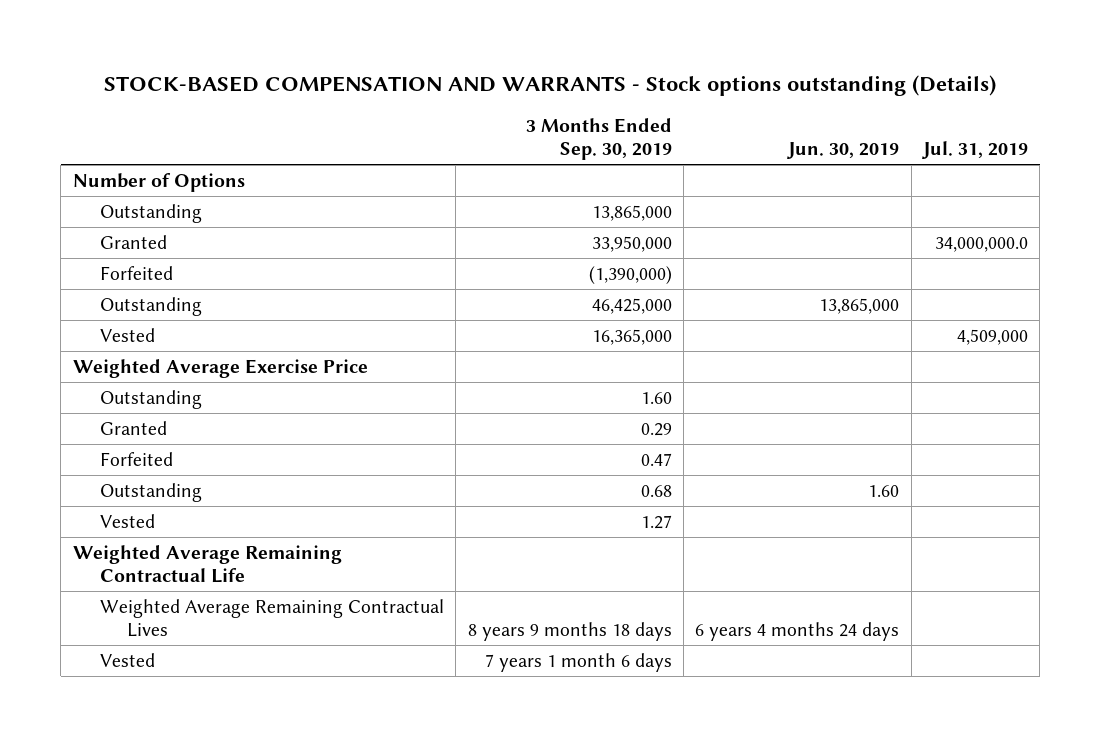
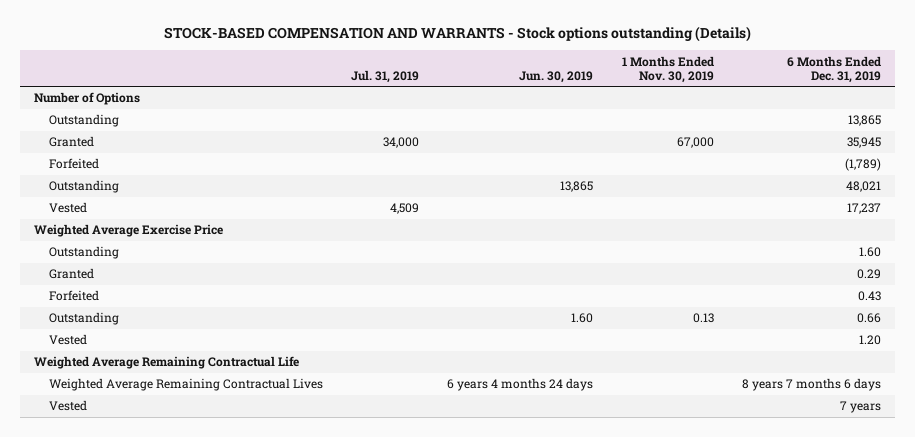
- | 3 Months Ended Sep. 30, 2019 | Jun. 30, 2019 | Jul. 31, 2019
+ | Jul. 31, 2019 | Jun. 30, 2019 | 1 Months Ended Nov. 30, 2019 | 6 Months Ended Dec. 31, 2019
- Granted | 33,950,000 | | 34,000,000.0
+ Granted | 34,000 | | 67,000 | 35,945
- Outstanding | 46,425,000 | 13,865,000 |
- Vested | 16,365,000 | | 4,509,000
+ Outstanding | | 13,865 | | 48,021
+ Vested | 4,509 | | | 17,237

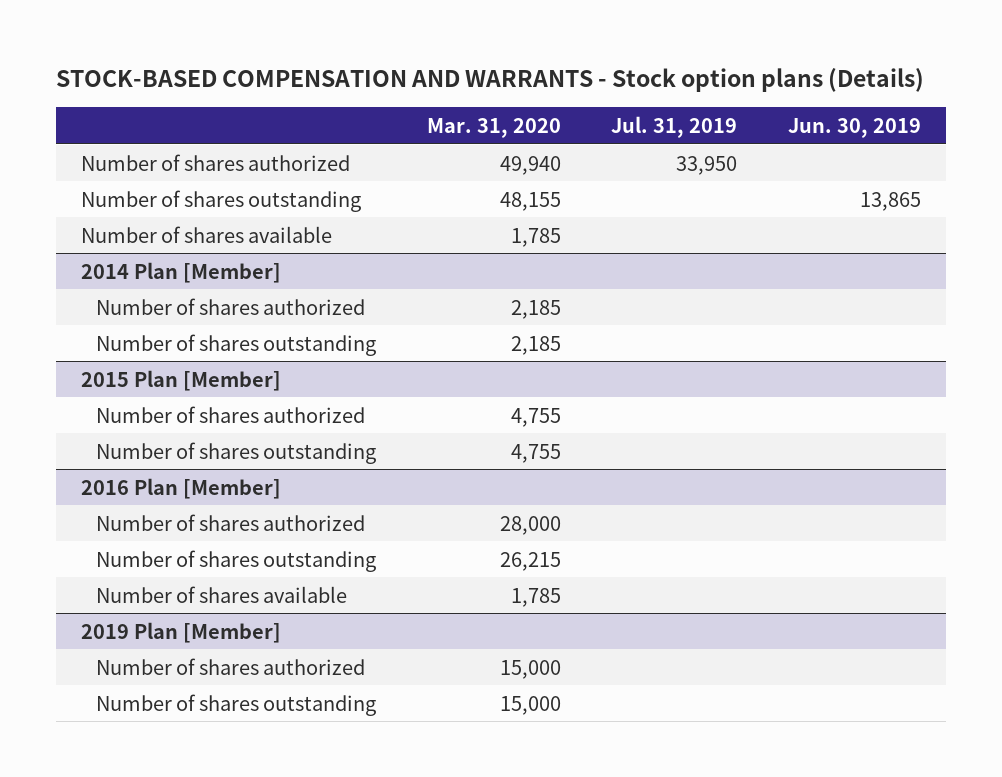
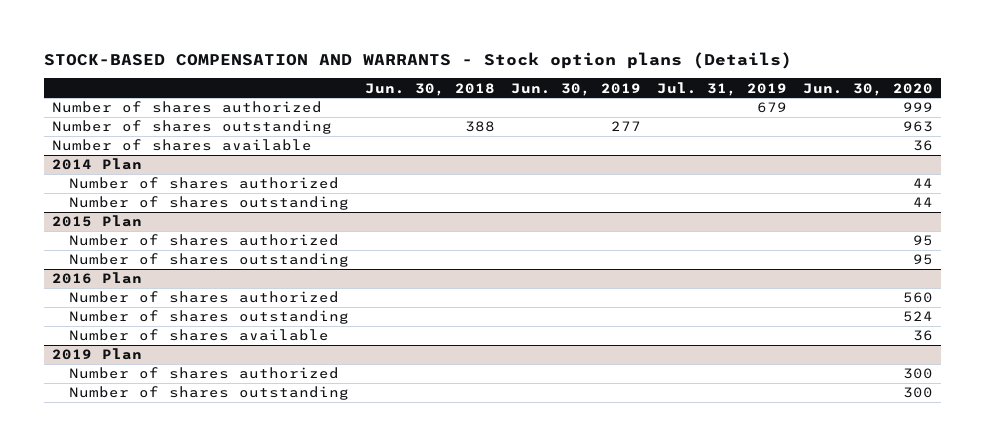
- | Mar. 31, 2020 | Jul. 31, 2019 | Jun. 30, 2019
+ | Jun. 30, 2018 | Jun. 30, 2019 | Jul. 31, 2019 | Jun. 30, 2020
- Number of shares authorized | 49,940 | 33,950 |
- Number of shares outstanding | 48,155 | | 13,865
+ Number of shares authorized | | | 679 | 999
+ Number of shares outstanding | 388 | 277 | | 963
- 2014 Plan [Member]
+ 2014 Plan
- 2015 Plan [Member]
+ 2015 Plan
- 2016 Plan [Member]
+ 2016 Plan
- 2019 Plan [Member]
+ 2019 Plan

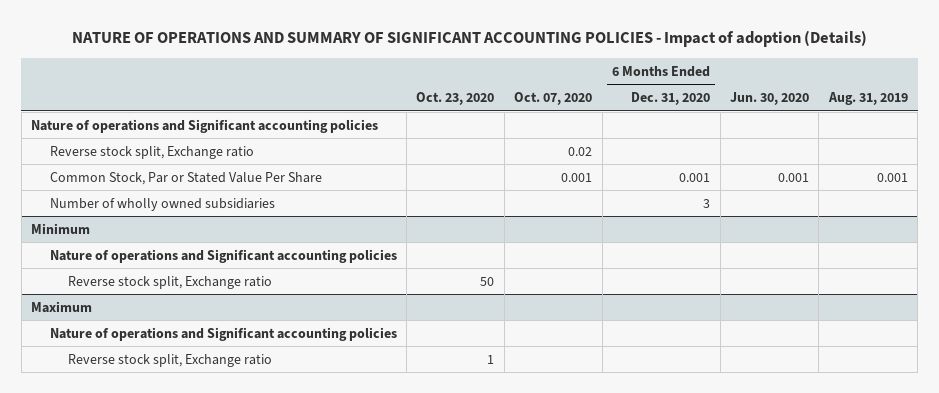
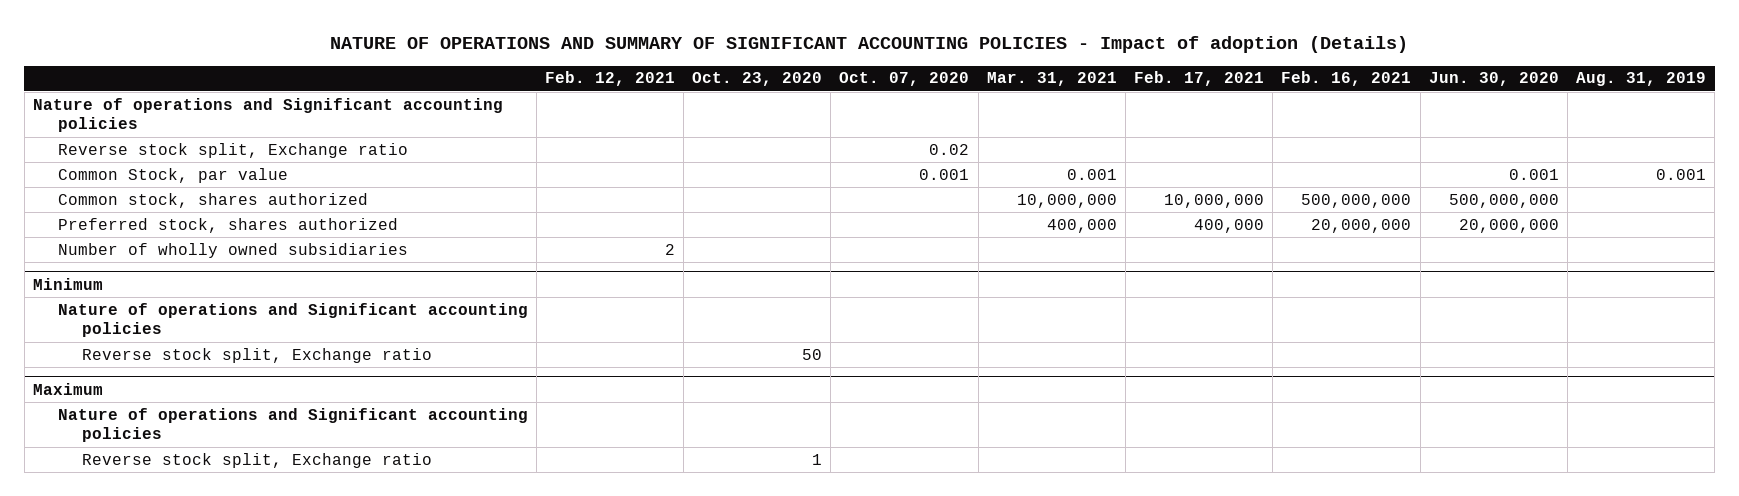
- | Oct. 23, 2020 | Oct. 07, 2020 | 6 Months Ended Dec. 31, 2020 | Jun. 30, 2020 | Aug. 31, 2019
+ | Feb. 12, 2021 | Oct. 23, 2020 | Oct. 07, 2020 | Mar. 31, 2021 | Feb. 17, 2021 | Feb. 16, 2021 | Jun. 30, 2020 | Aug. 31, 2019
- Common Stock, Par or Stated Value Per Share | | 0.001 | 0.001 | 0.001 | 0.001
+ Common Stock, par value | | | 0.001 | 0.001 | | | 0.001 | 0.001
+ Common stock, shares authorized | | | | 10,000,000 | 10,000,000 | 500,000,000 | 500,000,000 |
+ Preferred stock, shares authorized | | | | 400,000 | 400,000 | 20,000,000 | 20,000,000 |

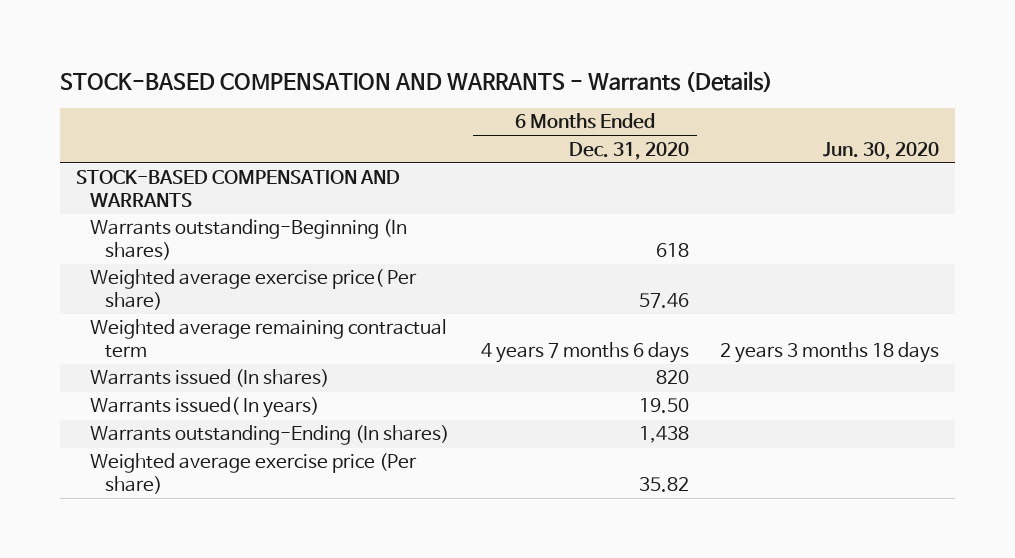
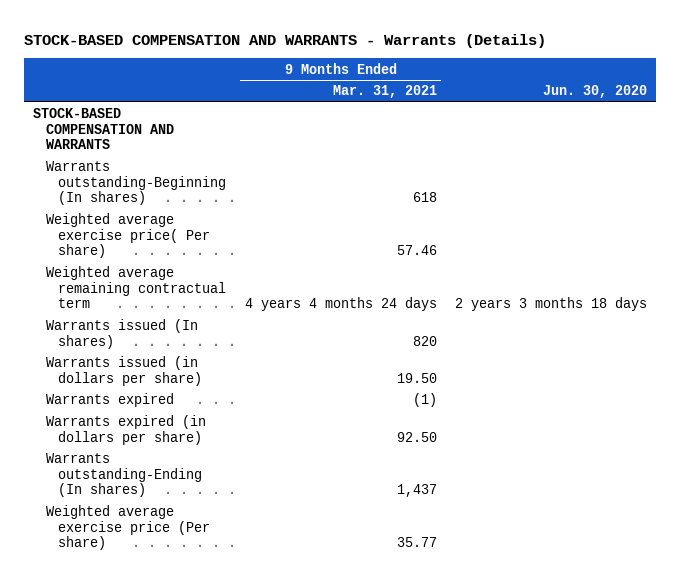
- | 6 Months Ended Dec. 31, 2020 | Jun. 30, 2020
+ | 9 Months Ended Mar. 31, 2021 | Jun. 30, 2020
- Warrants issued( In years) | 19.50 |
+ Warrants issued (in dollars per share) | 19.50 |
+ Warrants expired | (1) |
+ Warrants expired (in dollars per share) | 92.50 |

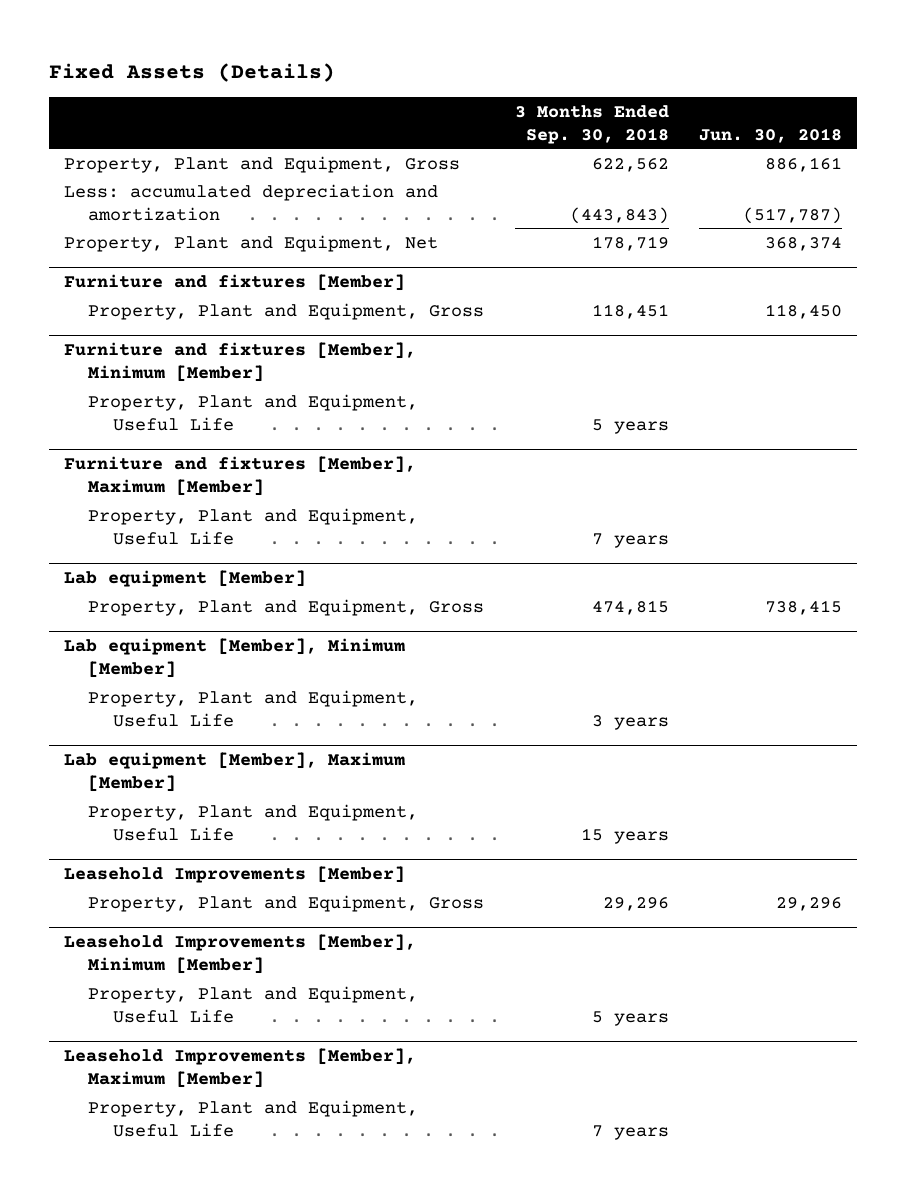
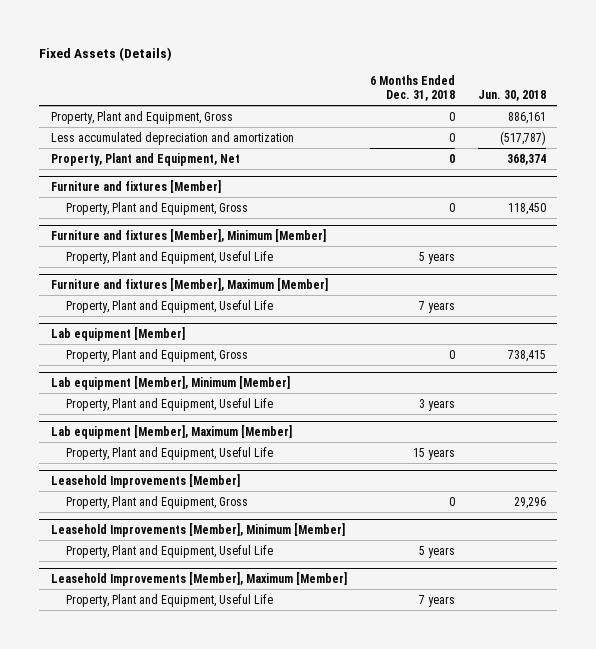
- | 3 Months Ended Sep. 30, 2018 | Jun. 30, 2018
+ | 6 Months Ended Dec. 31, 2018 | Jun. 30, 2018
- Less: accumulated depreciation and amortization | (443,843) | (517,787)
+ Less accumulated depreciation and amortization | 0 | (517,787)

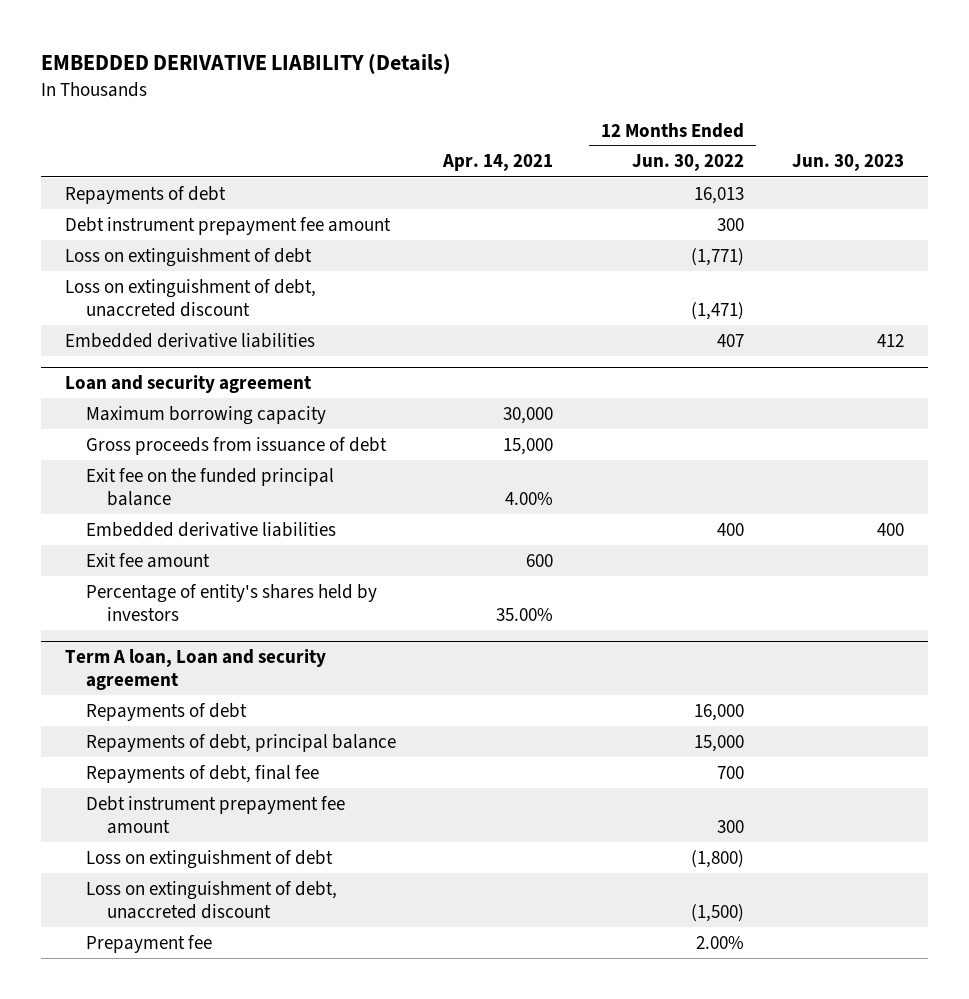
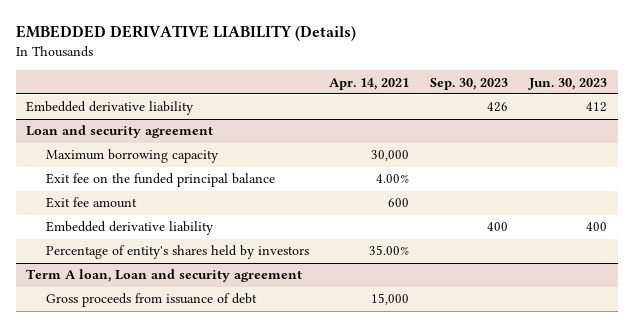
- | Apr. 14, 2021 | 12 Months Ended Jun. 30, 2022 | Jun. 30, 2023
+ | Apr. 14, 2021 | Sep. 30, 2023 | Jun. 30, 2023
- Repayments of debt | | 16,013 |
- Debt instrument prepayment fee amount | | 300 |
- Loss on extinguishment of debt | | (1,771) |
- Loss on extinguishment of debt, unaccreted discount | | (1,471) |
- Embedded derivative liabilities | | 407 | 412
+ Embedded derivative liability | | 426 | 412
@ Loan and security agreement
- Gross proceeds from issuance of debt | 15,000 | |
- Embedded derivative liabilities | | 400 | 400
+ Embedded derivative liability | | 400 | 400
@ Term A loan, Loan and security agreement
- Repayments of debt | | 16,000 |
- Repayments of debt, principal balance | | 15,000 |
- Repayments of debt, final fee | | 700 |
- Debt instrument prepayment fee amount | | 300 |
- Loss on extinguishment of debt | | (1,800) |
- Loss on extinguishment of debt, unaccreted discount | | (1,500) |
- Prepayment fee | | 2.00% |
+ Gross proceeds from issuance of debt | 15,000 | |

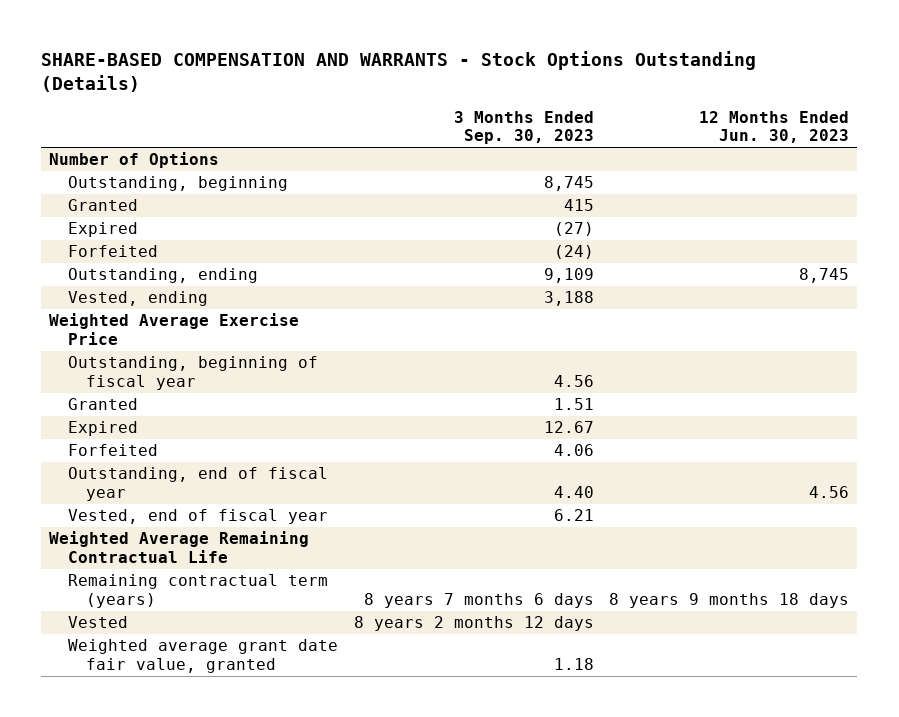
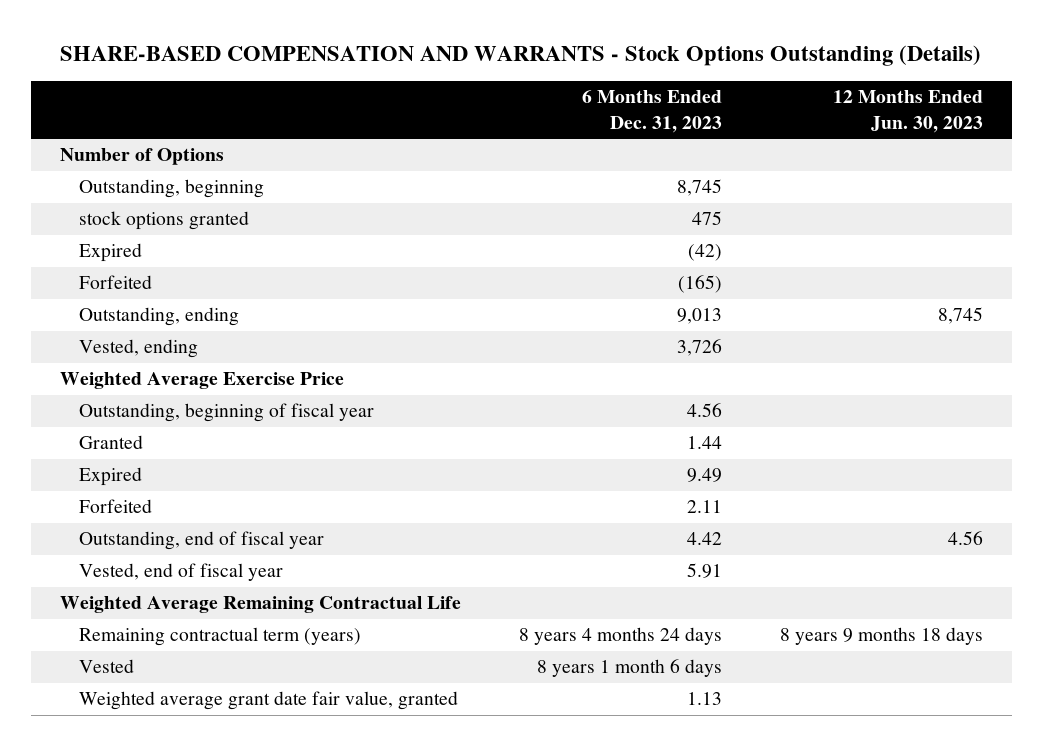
- | 3 Months Ended Sep. 30, 2023 | 12 Months Ended Jun. 30, 2023
+ | 6 Months Ended Dec. 31, 2023 | 12 Months Ended Jun. 30, 2023
- Granted | 415 |
+ stock options granted | 475 |

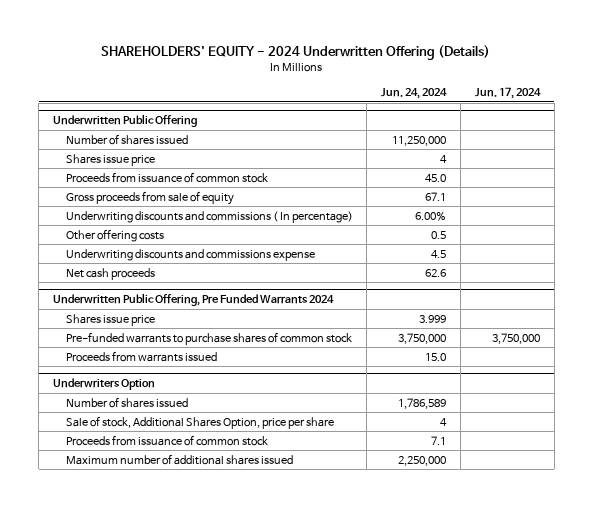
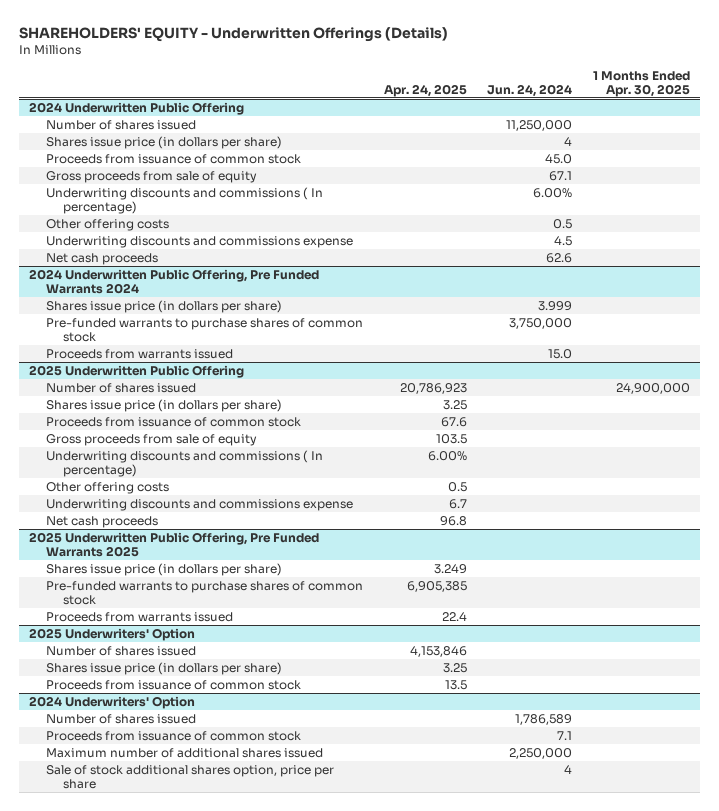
- SHAREHOLDERS' EQUITY - 2024 Underwritten Offering (Details)
+ SHAREHOLDERS' EQUITY - Underwritten Offerings (Details)
- | Jun. 24, 2024 | Jun. 17, 2024
+ | Apr. 24, 2025 | Jun. 24, 2024 | 1 Months Ended Apr. 30, 2025
- Underwritten Public Offering
+ 2024 Underwritten Public Offering
- Shares issue price | 4 |
+ Shares issue price (in dollars per share) | | 4 |
- Underwritten Public Offering, Pre Funded Warrants 2024
- Shares issue price | 3.999 |
+ 2024 Underwritten Public Offering, Pre Funded Warrants 2024
+ Shares issue price (in dollars per share) | | 3.999 |
- Underwriters Option
+ 2025 Underwritten Public Offering
+ Number of shares issued | 20,786,923 | | 24,900,000
+ Shares issue price (in dollars per share) | 3.25 | |
+ Proceeds from issuance of common stock | 67.6 | |
+ Gross proceeds from sale of equity | 103.5 | |
+ Underwriting discounts and commissions ( In percentage) | 6.00% | |
+ Other offering costs | 0.5 | |
+ Underwriting discounts and commissions expense | 6.7 | |
+ Net cash proceeds | 96.8 | |
+ 2025 Underwritten Public Offering, Pre Funded Warrants 2025
+ Shares issue price (in dollars per share) | 3.249 | |
+ Pre-funded warrants to purchase shares of common stock | 6,905,385 | |
+ Proceeds from warrants issued | 22.4 | |
+ 2025 Underwriters' Option
+ Number of shares issued | 4,153,846 | |
+ Shares issue price (in dollars per share) | 3.25 | |
+ Proceeds from issuance of common stock | 13.5 | |
+ 2024 Underwriters' Option
- Sale of stock, Additional Shares Option, price per share | 4 |
+ Sale of stock additional shares option, price per share | | 4 |

